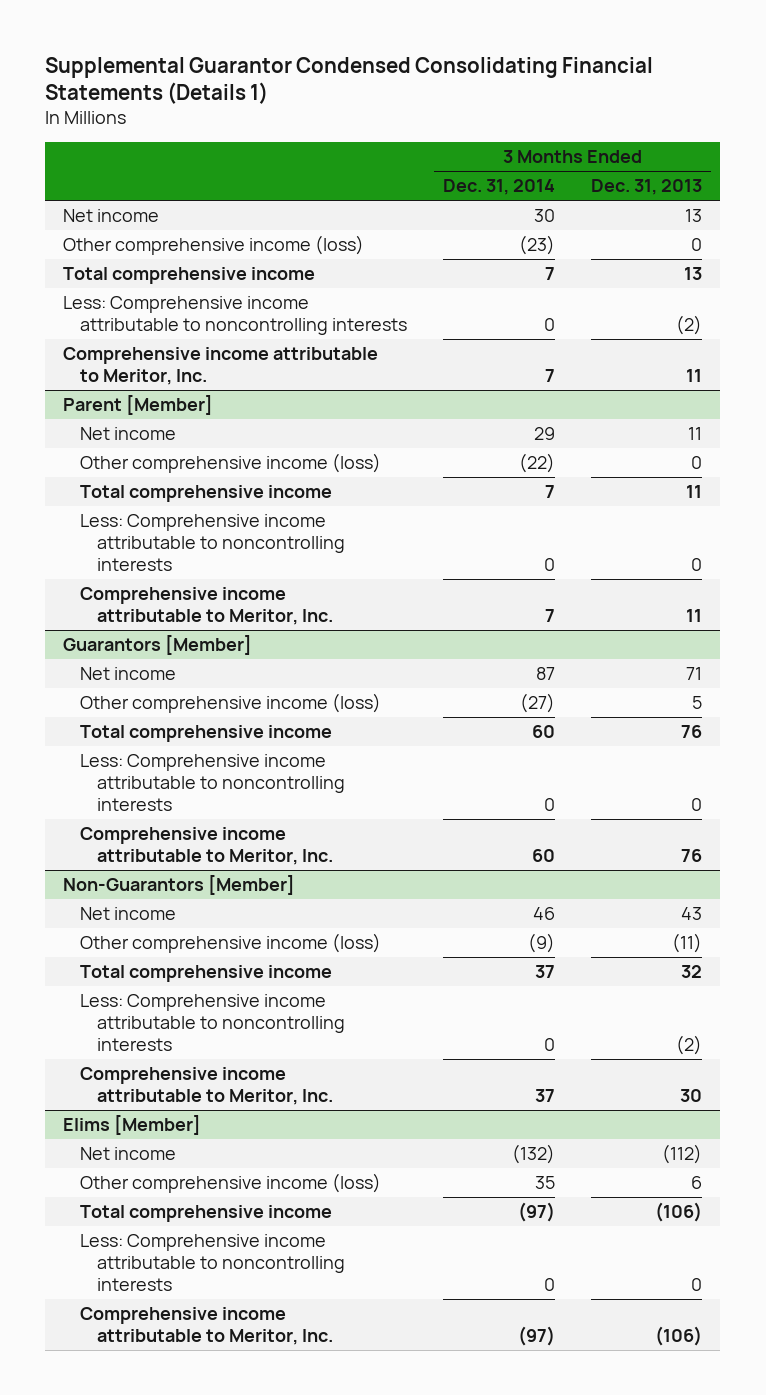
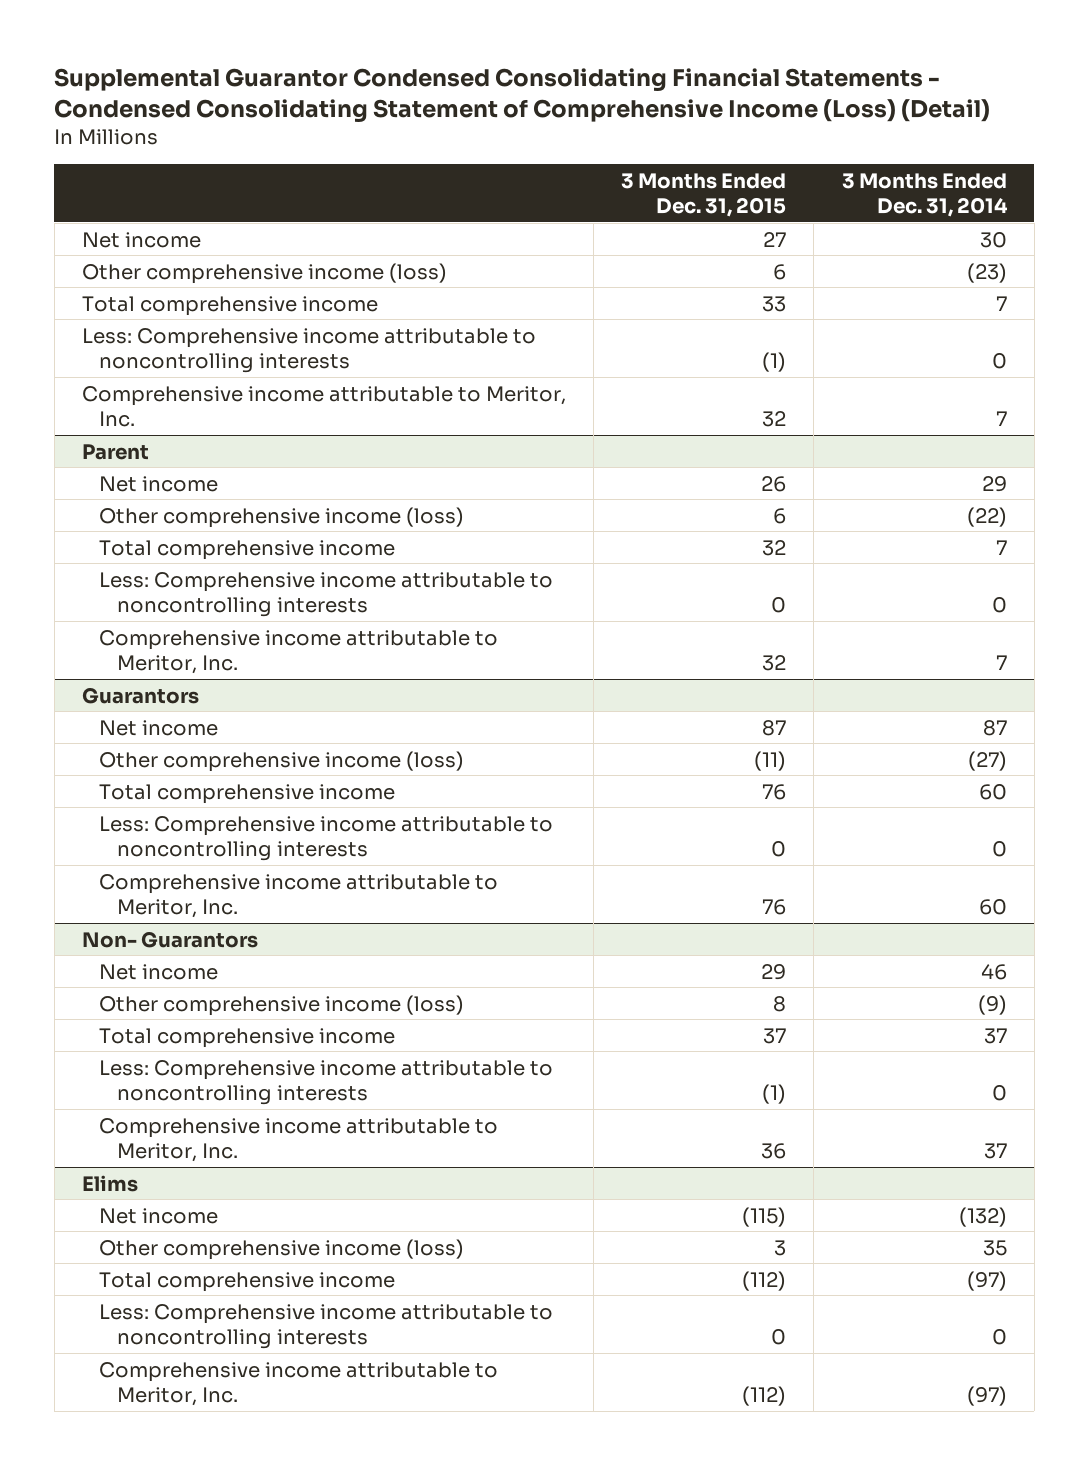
- Supplemental Guarantor Condensed Consolidating Financial Statements (Details 1)
+ Supplemental Guarantor Condensed Consolidating Financial Statements - Condensed Consolidating Statement of Comprehensive Income (Loss) (Detail)
- | 3 Months Ended Dec. 31, 2014 | 3 Months Ended Dec. 31, 2013
+ | 3 Months Ended Dec. 31, 2015 | 3 Months Ended Dec. 31, 2014
- Parent [Member]
+ Parent
- Guarantors [Member]
+ Guarantors
- Non-Guarantors [Member]
+ Non- Guarantors
- Elims [Member]
+ Elims

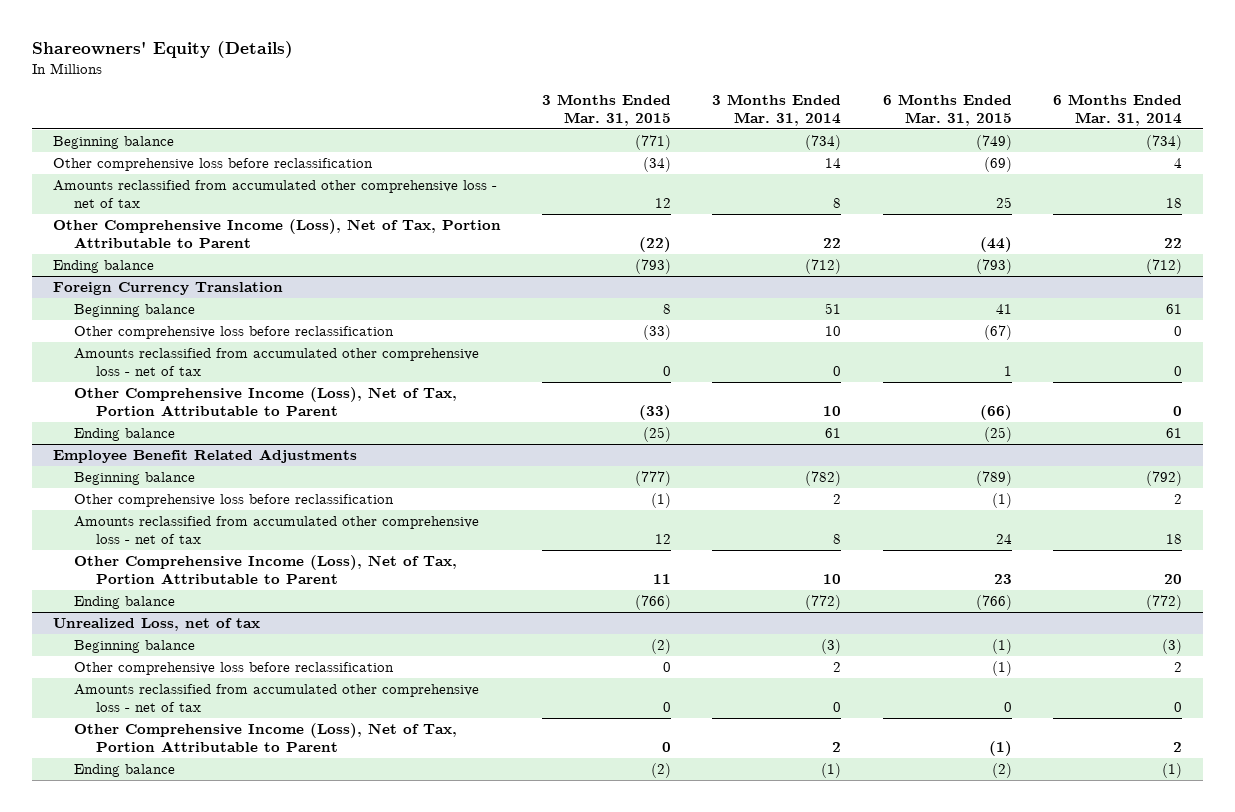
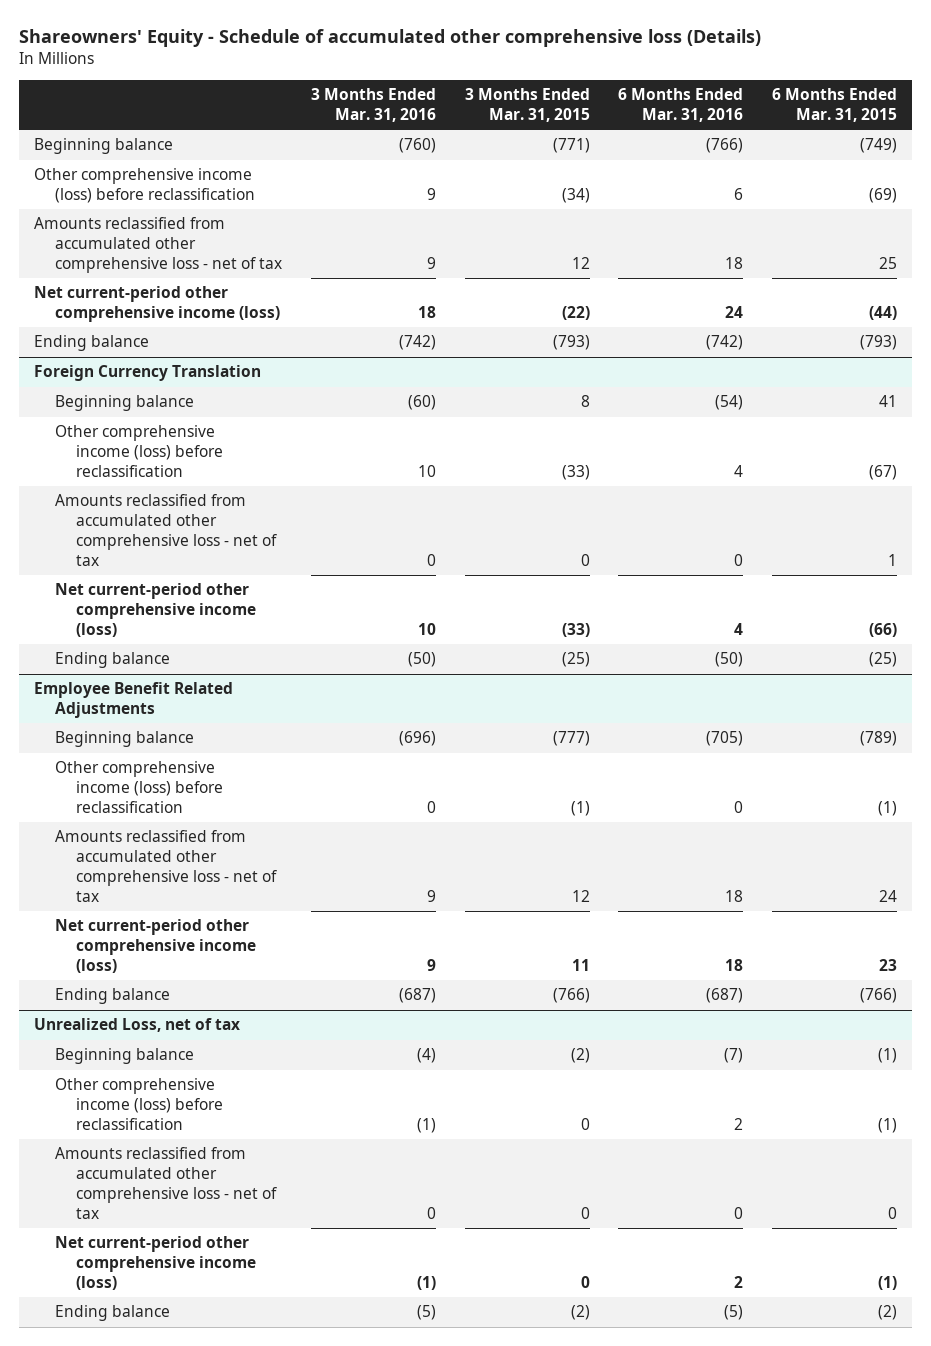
- Shareowners' Equity (Details)
+ Shareowners' Equity - Schedule of accumulated other comprehensive loss (Details)
- | 3 Months Ended Mar. 31, 2015 | 3 Months Ended Mar. 31, 2014 | 6 Months Ended Mar. 31, 2015 | 6 Months Ended Mar. 31, 2014
+ | 3 Months Ended Mar. 31, 2016 | 3 Months Ended Mar. 31, 2015 | 6 Months Ended Mar. 31, 2016 | 6 Months Ended Mar. 31, 2015
- Other comprehensive loss before reclassification | (34) | 14 | (69) | 4
+ Other comprehensive income (loss) before reclassification | 9 | (34) | 6 | (69)
- Other Comprehensive Income (Loss), Net of Tax, Portion Attributable to Parent | (22) | 22 | (44) | 22
+ Net current-period other comprehensive income (loss) | 18 | (22) | 24 | (44)
@ Foreign Currency Translation
- Other comprehensive loss before reclassification | (33) | 10 | (67) | 0
+ Other comprehensive income (loss) before reclassification | 10 | (33) | 4 | (67)
- Other Comprehensive Income (Loss), Net of Tax, Portion Attributable to Parent | (33) | 10 | (66) | 0
+ Net current-period other comprehensive income (loss) | 10 | (33) | 4 | (66)
@ Employee Benefit Related Adjustments
- Other comprehensive loss before reclassification | (1) | 2 | (1) | 2
+ Other comprehensive income (loss) before reclassification | 0 | (1) | 0 | (1)
- Other Comprehensive Income (Loss), Net of Tax, Portion Attributable to Parent | 11 | 10 | 23 | 20
+ Net current-period other comprehensive income (loss) | 9 | 11 | 18 | 23
@ Unrealized Loss, net of tax
- Other comprehensive loss before reclassification | 0 | 2 | (1) | 2
+ Other comprehensive income (loss) before reclassification | (1) | 0 | 2 | (1)
- Other Comprehensive Income (Loss), Net of Tax, Portion Attributable to Parent | 0 | 2 | (1) | 2
+ Net current-period other comprehensive income (loss) | (1) | 0 | 2 | (1)

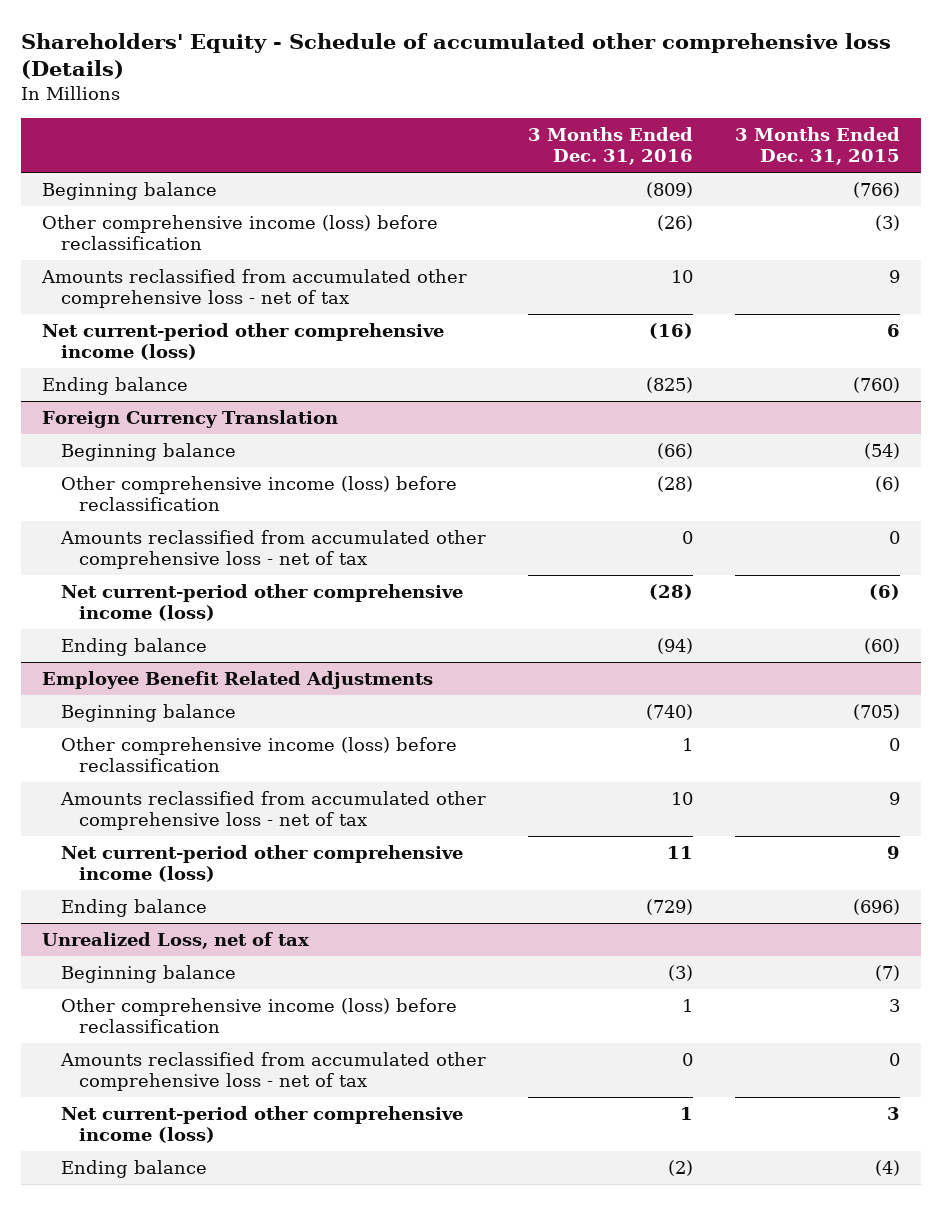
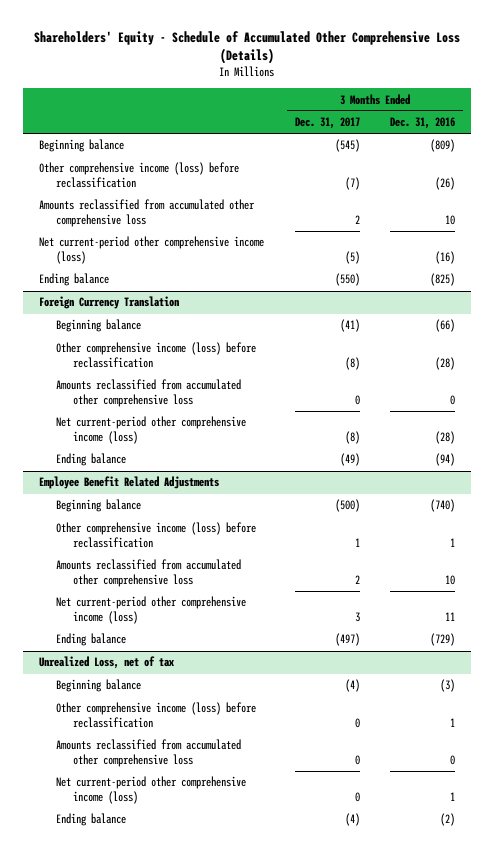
- Shareholders' Equity - Schedule of accumulated other comprehensive loss (Details)
+ Shareholders' Equity - Schedule of Accumulated Other Comprehensive Loss (Details)
- | 3 Months Ended Dec. 31, 2016 | 3 Months Ended Dec. 31, 2015
+ | 3 Months Ended Dec. 31, 2017 | 3 Months Ended Dec. 31, 2016
- Amounts reclassified from accumulated other comprehensive loss - net of tax | 10 | 9
+ Amounts reclassified from accumulated other comprehensive loss | 2 | 10
@ Foreign Currency Translation
- Amounts reclassified from accumulated other comprehensive loss - net of tax | 0 | 0
+ Amounts reclassified from accumulated other comprehensive loss | 0 | 0
@ Employee Benefit Related Adjustments
- Amounts reclassified from accumulated other comprehensive loss - net of tax | 10 | 9
+ Amounts reclassified from accumulated other comprehensive loss | 2 | 10
@ Unrealized Loss, net of tax
- Amounts reclassified from accumulated other comprehensive loss - net of tax | 0 | 0
+ Amounts reclassified from accumulated other comprehensive loss | 0 | 0

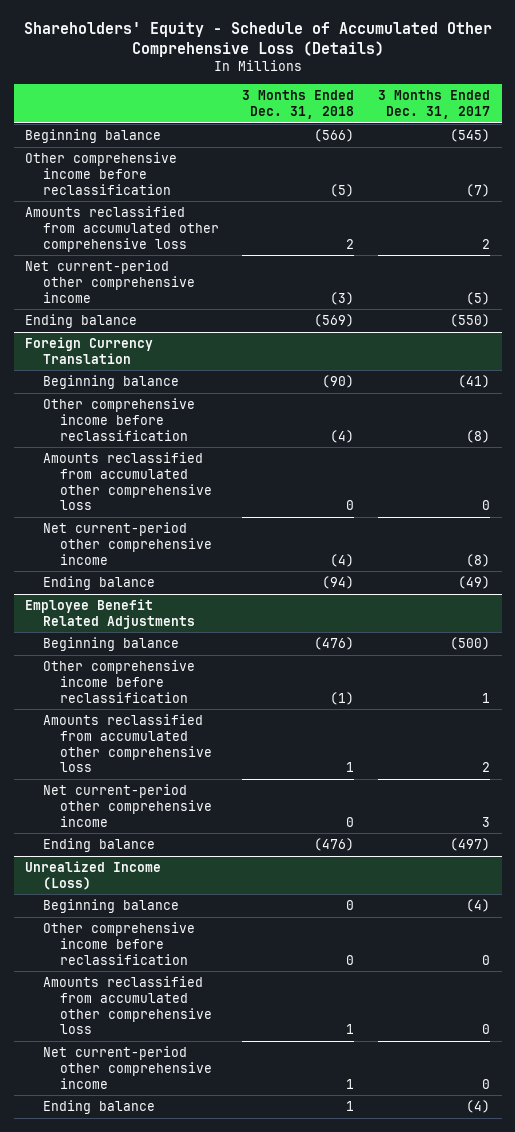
- | 3 Months Ended Dec. 31, 2017 | 3 Months Ended Dec. 31, 2016
+ | 3 Months Ended Dec. 31, 2018 | 3 Months Ended Dec. 31, 2017
- Other comprehensive income (loss) before reclassification | (7) | (26)
+ Other comprehensive income before reclassification | (5) | (7)
- Net current-period other comprehensive income (loss) | (5) | (16)
+ Net current-period other comprehensive income | (3) | (5)
@ Foreign Currency Translation
- Other comprehensive income (loss) before reclassification | (8) | (28)
+ Other comprehensive income before reclassification | (4) | (8)
- Net current-period other comprehensive income (loss) | (8) | (28)
+ Net current-period other comprehensive income | (4) | (8)
@ Employee Benefit Related Adjustments
- Other comprehensive income (loss) before reclassification | 1 | 1
+ Other comprehensive income before reclassification | (1) | 1
- Net current-period other comprehensive income (loss) | 3 | 11
+ Net current-period other comprehensive income | 0 | 3
- Unrealized Loss, net of tax
+ Unrealized Income (Loss)
- Other comprehensive income (loss) before reclassification | 0 | 1
+ Other comprehensive income before reclassification | 0 | 0
- Net current-period other comprehensive income (loss) | 0 | 1
+ Net current-period other comprehensive income | 1 | 0

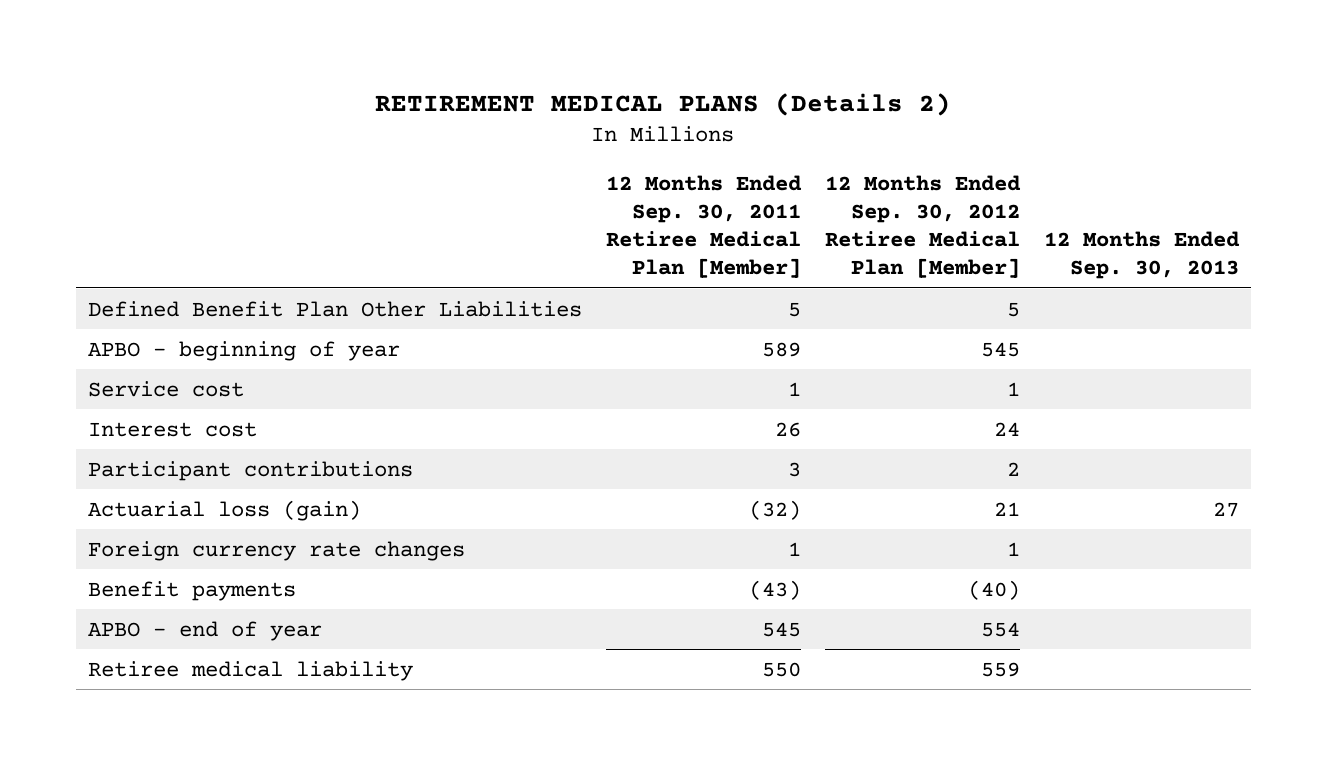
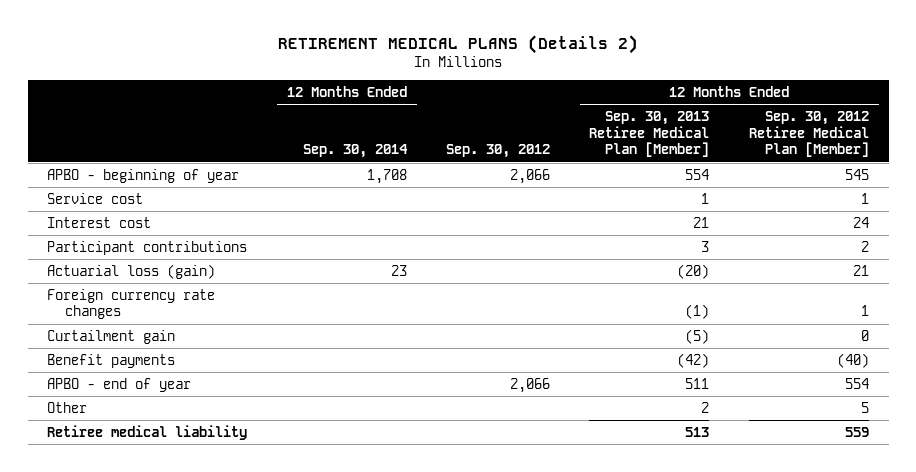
- | 12 Months Ended Sep. 30, 2011 Retiree Medical Plan [Member] | 12 Months Ended Sep. 30, 2012 Retiree Medical Plan [Member] | 12 Months Ended Sep. 30, 2013
+ | 12 Months Ended Sep. 30, 2014 | Sep. 30, 2012 | 12 Months Ended Sep. 30, 2013 Retiree Medical Plan [Member] | 12 Months Ended Sep. 30, 2012 Retiree Medical Plan [Member]
- Defined Benefit Plan Other Liabilities | 5 | 5 |
+ Curtailment gain | | | (5) | 0
+ Other | | | 2 | 5

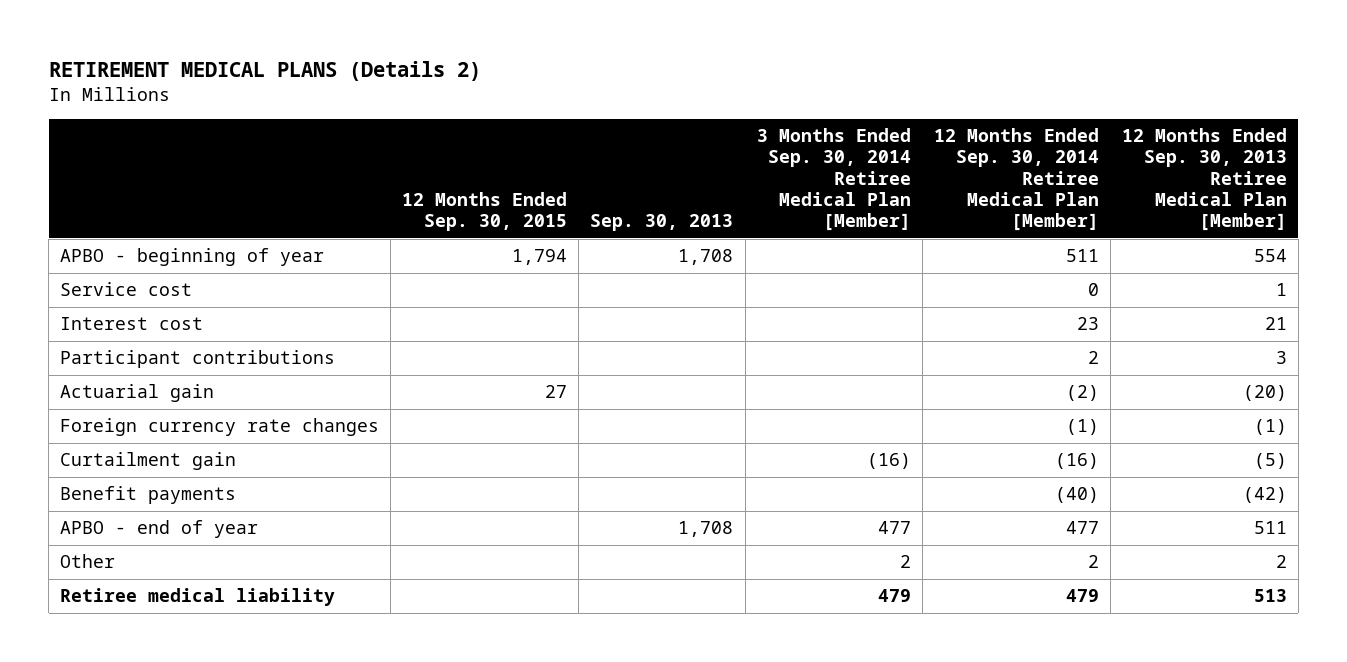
- | 12 Months Ended Sep. 30, 2014 | Sep. 30, 2012 | 12 Months Ended Sep. 30, 2013 Retiree Medical Plan [Member] | 12 Months Ended Sep. 30, 2012 Retiree Medical Plan [Member]
+ | 12 Months Ended Sep. 30, 2015 | Sep. 30, 2013 | 3 Months Ended Sep. 30, 2014 Retiree Medical Plan [Member] | 12 Months Ended Sep. 30, 2014 Retiree Medical Plan [Member] | 12 Months Ended Sep. 30, 2013 Retiree Medical Plan [Member]
- Actuarial loss (gain) | 23 | | (20) | 21
+ Actuarial gain | 27 | | | (2) | (20)

